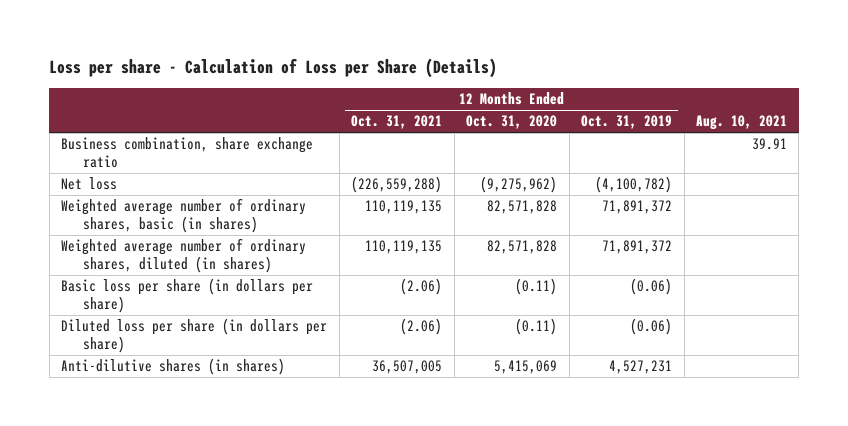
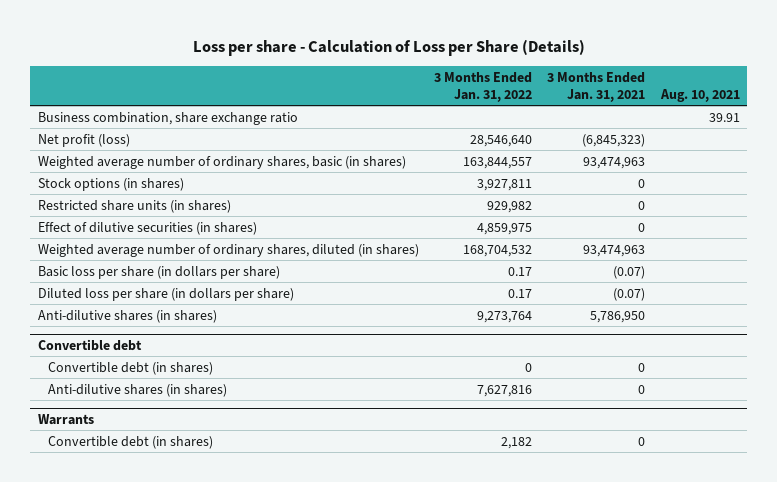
- | 12 Months Ended Oct. 31, 2021 | 12 Months Ended Oct. 31, 2020 | 12 Months Ended Oct. 31, 2019 | Aug. 10, 2021
+ | 3 Months Ended Jan. 31, 2022 | 3 Months Ended Jan. 31, 2021 | Aug. 10, 2021
- Net loss | (226,559,288) | (9,275,962) | (4,100,782) |
+ Net profit (loss) | 28,546,640 | (6,845,323) |
+ Stock options (in shares) | 3,927,811 | 0 |
+ Restricted share units (in shares) | 929,982 | 0 |
+ Effect of dilutive securities (in shares) | 4,859,975 | 0 |
+ Convertible debt
+ Convertible debt (in shares) | 0 | 0 |
+ Anti-dilutive shares (in shares) | 7,627,816 | 0 |
+ Warrants
+ Convertible debt (in shares) | 2,182 | 0 |

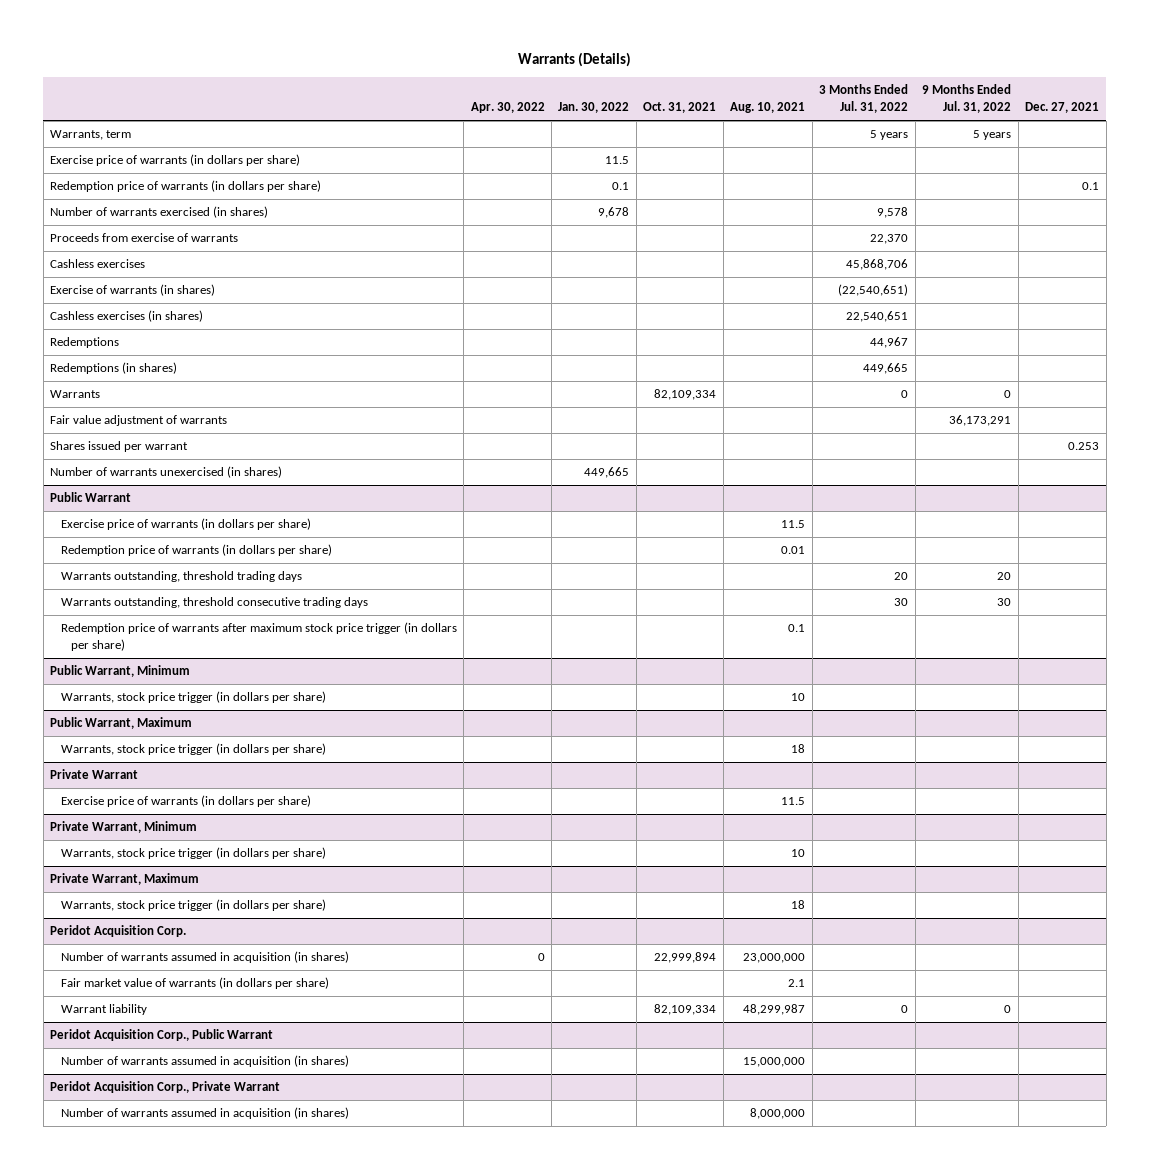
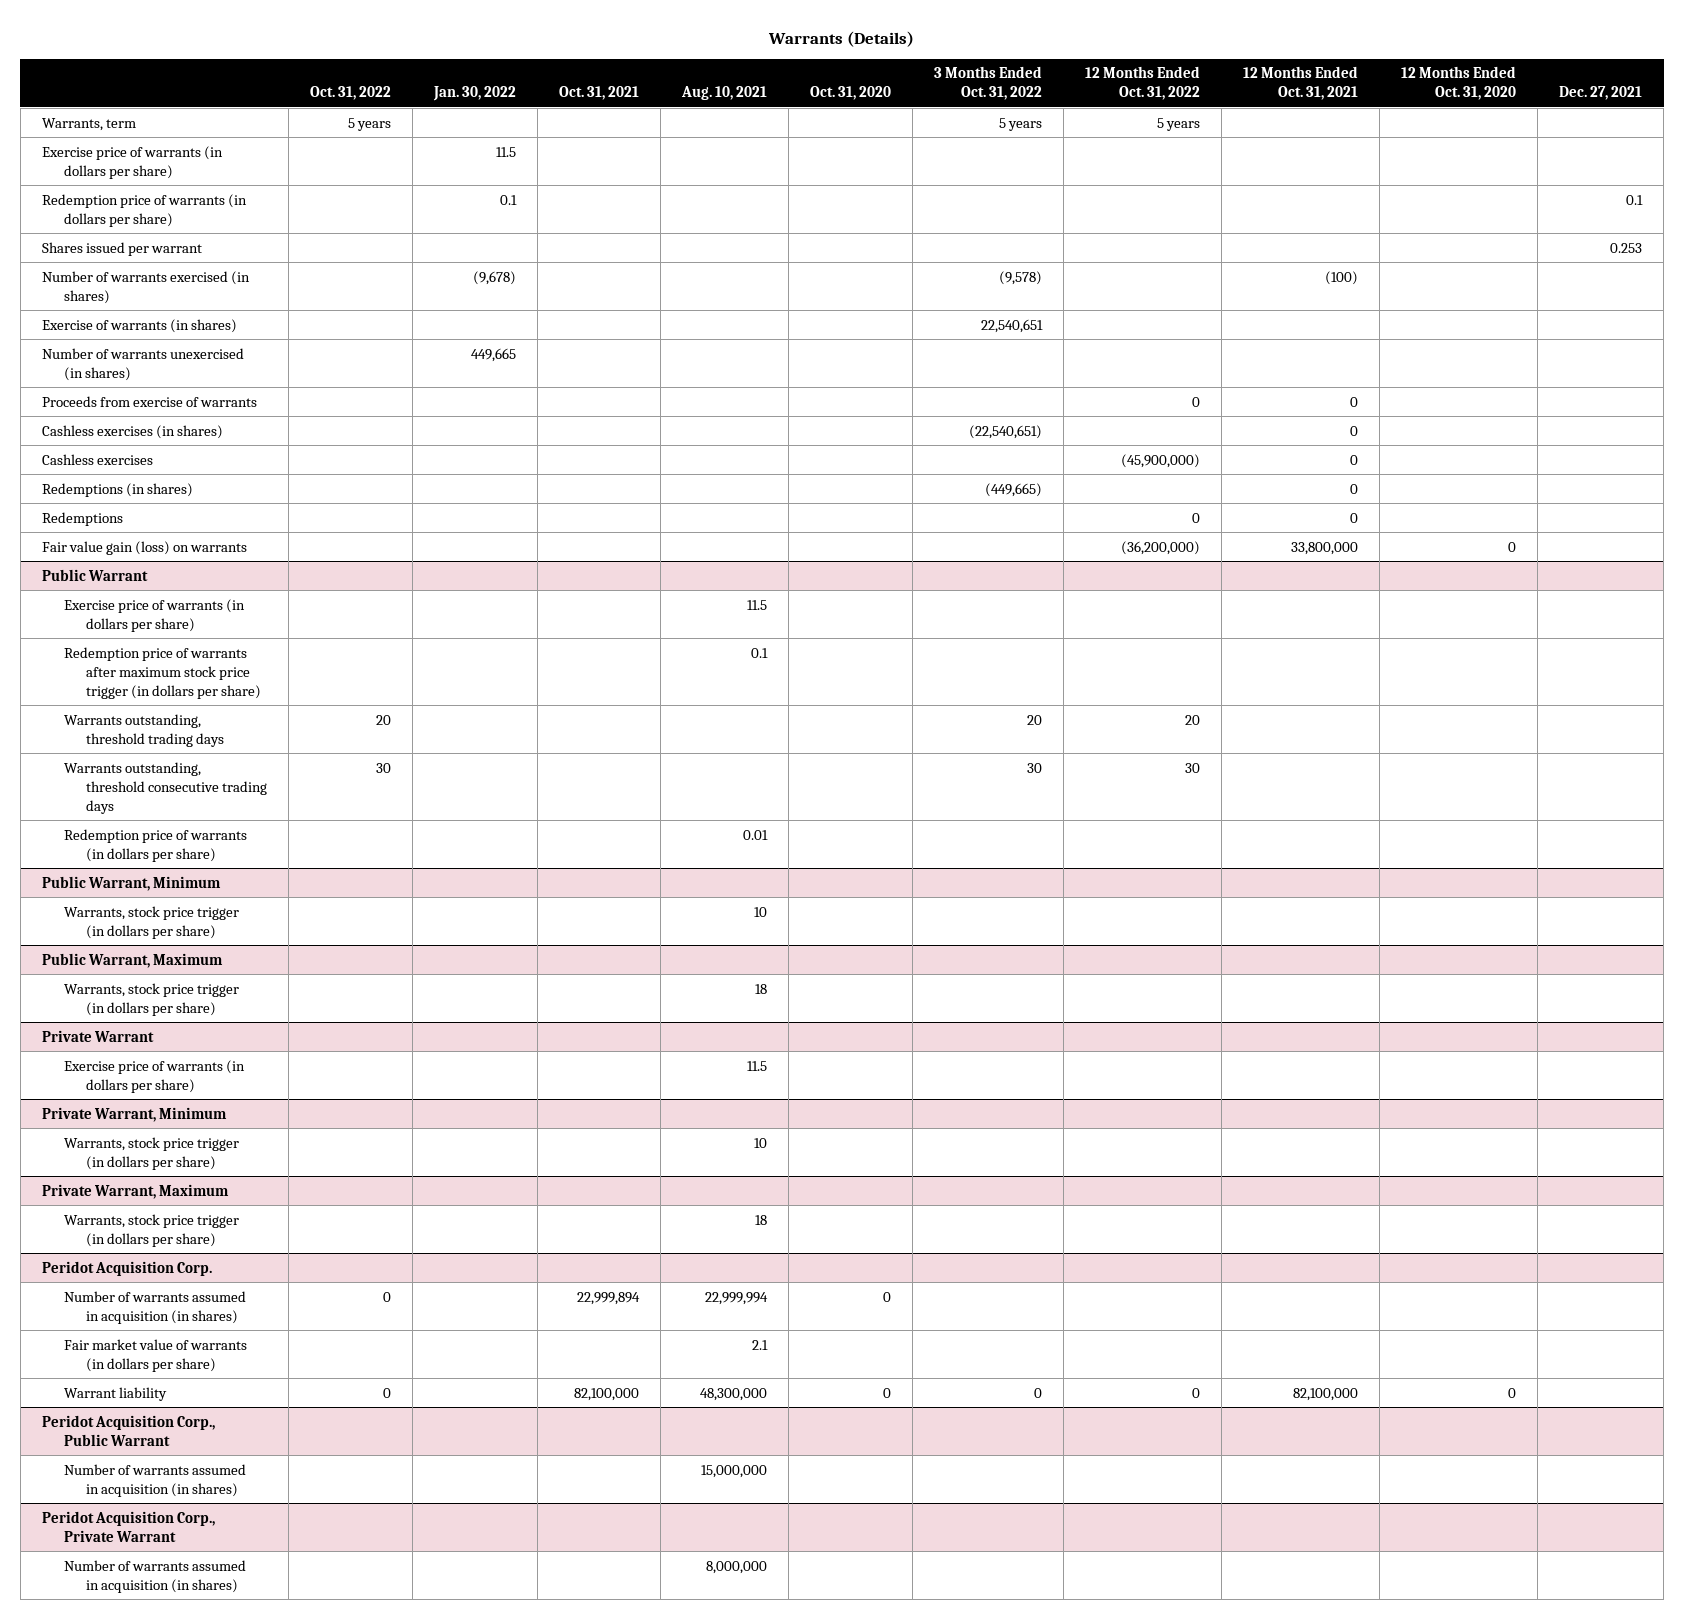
- | Apr. 30, 2022 | Jan. 30, 2022 | Oct. 31, 2021 | Aug. 10, 2021 | 3 Months Ended Jul. 31, 2022 | 9 Months Ended Jul. 31, 2022 | Dec. 27, 2021
+ | Oct. 31, 2022 | Jan. 30, 2022 | Oct. 31, 2021 | Aug. 10, 2021 | Oct. 31, 2020 | 3 Months Ended Oct. 31, 2022 | 12 Months Ended Oct. 31, 2022 | 12 Months Ended Oct. 31, 2021 | 12 Months Ended Oct. 31, 2020 | Dec. 27, 2021
- Number of warrants exercised (in shares) | | 9,678 | | | 9,578 | |
moved up: Shares issued per warrant | | | | | | | | | | 0.253
+ Number of warrants exercised (in shares) | | (9,678) | | | | (9,578) | | (100) | |
moved up: Number of warrants unexercised (in shares) | | 449,665 | | | | | | | |
moved down: Proceeds from exercise of warrants | | | | | | | 0 | 0 | |
moved down: Cashless exercises | | | | | | | (45,900,000) | 0 | |
- Warrants | | | 82,109,334 | | 0 | 0 |
- Fair value adjustment of warrants | | | | | | 36,173,291 |
moved down: Redemptions | | | | | | | 0 | 0 | |
+ Fair value gain (loss) on warrants | | | | | | | (36,200,000) | 33,800,000 | 0 |
@ Public Warrant
moved up: Redemption price of warrants after maximum stock price trigger (in dollars per share) | | | | 0.1 | | | | | |
moved down: Redemption price of warrants (in dollars per share) | | | | 0.01 | | | | | |
@ Peridot Acquisition Corp.
- Number of warrants assumed in acquisition (in shares) | 0 | | 22,999,894 | 23,000,000 | | |
+ Number of warrants assumed in acquisition (in shares) | 0 | | 22,999,894 | 22,999,994 | 0 | | | | |
- Warrant liability | | | 82,109,334 | 48,299,987 | 0 | 0 |
+ Warrant liability | 0 | | 82,100,000 | 48,300,000 | 0 | 0 | 0 | 82,100,000 | 0 |

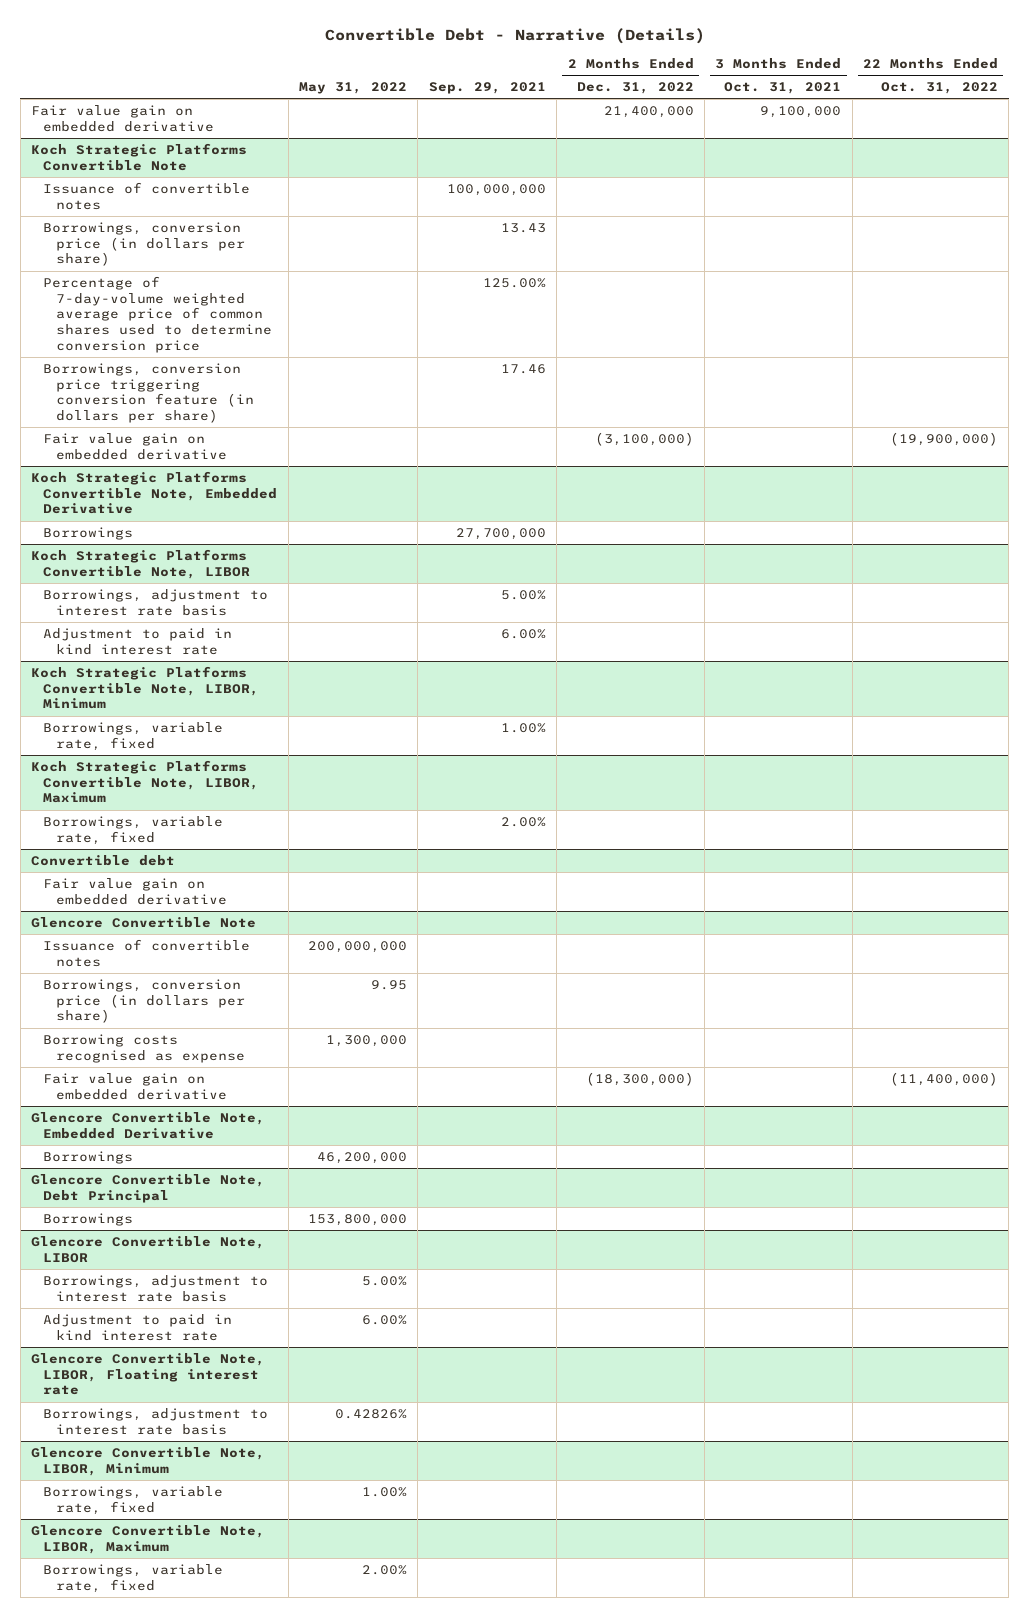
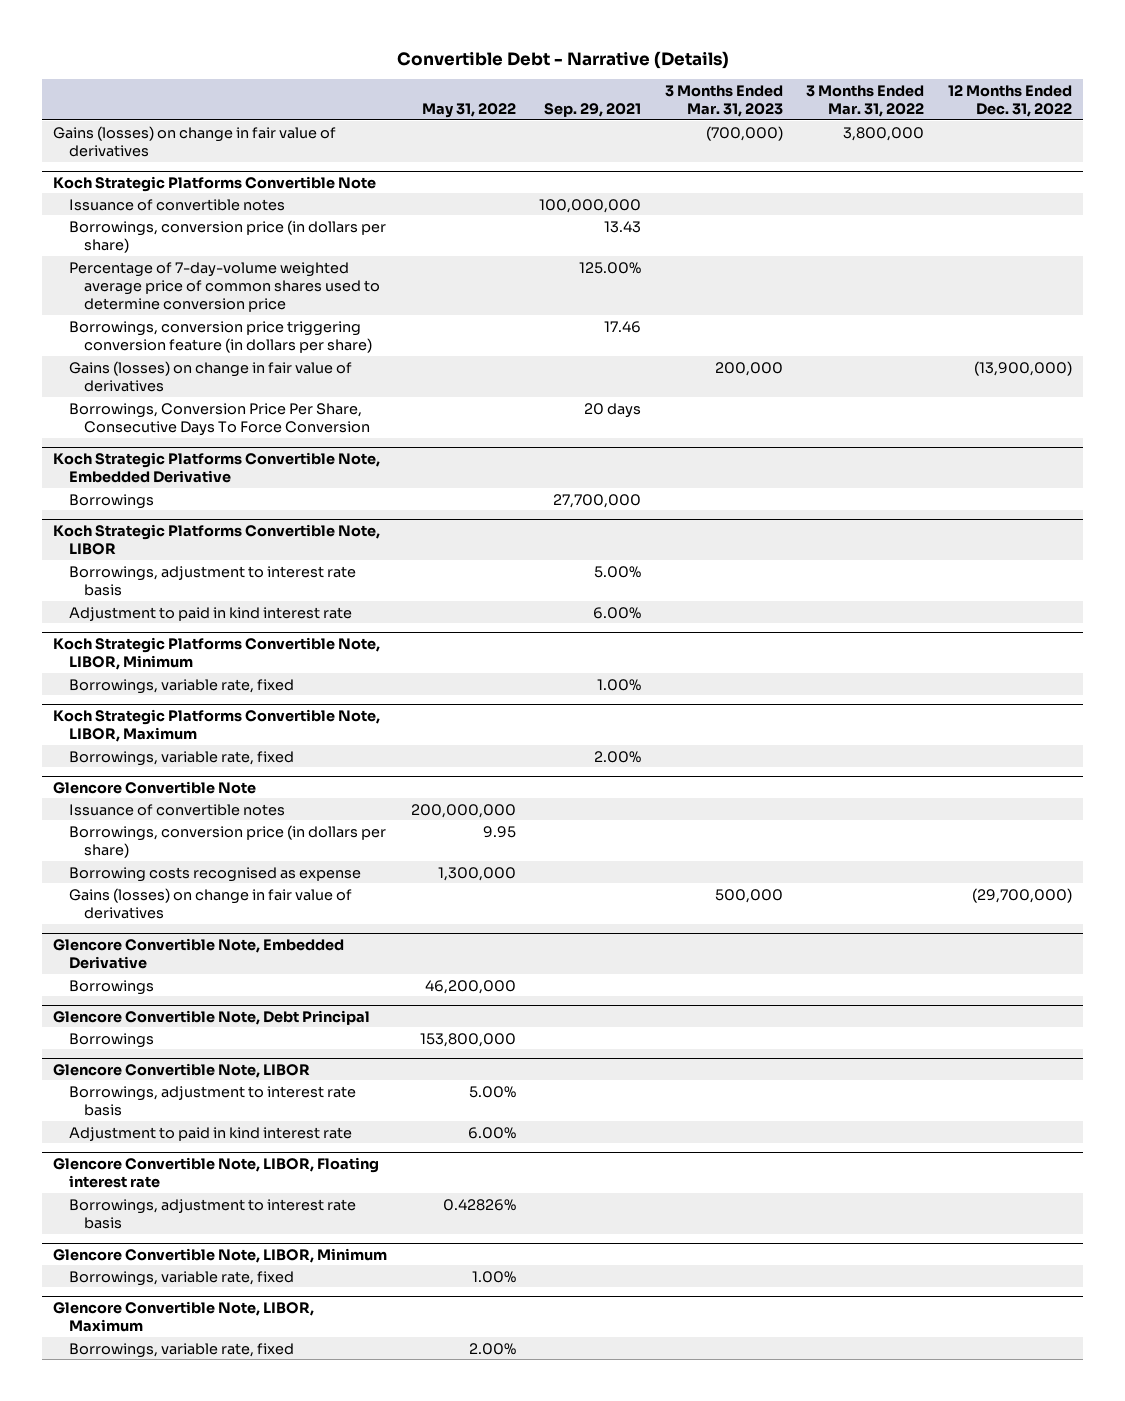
- | May 31, 2022 | Sep. 29, 2021 | 2 Months Ended Dec. 31, 2022 | 3 Months Ended Oct. 31, 2021 | 22 Months Ended Oct. 31, 2022
+ | May 31, 2022 | Sep. 29, 2021 | 3 Months Ended Mar. 31, 2023 | 3 Months Ended Mar. 31, 2022 | 12 Months Ended Dec. 31, 2022
- Fair value gain on embedded derivative | | | 21,400,000 | 9,100,000 |
+ Gains (losses) on change in fair value of derivatives | | | (700,000) | 3,800,000 |
@ Koch Strategic Platforms Convertible Note
- Fair value gain on embedded derivative | | | (3,100,000) | | (19,900,000)
+ Gains (losses) on change in fair value of derivatives | | | 200,000 | | (13,900,000)
+ Borrowings, Conversion Price Per Share, Consecutive Days To Force Conversion | | 20 days | | |
- Convertible debt
- Fair value gain on embedded derivative
@ Glencore Convertible Note
- Fair value gain on embedded derivative | | | (18,300,000) | | (11,400,000)
+ Gains (losses) on change in fair value of derivatives | | | 500,000 | | (29,700,000)

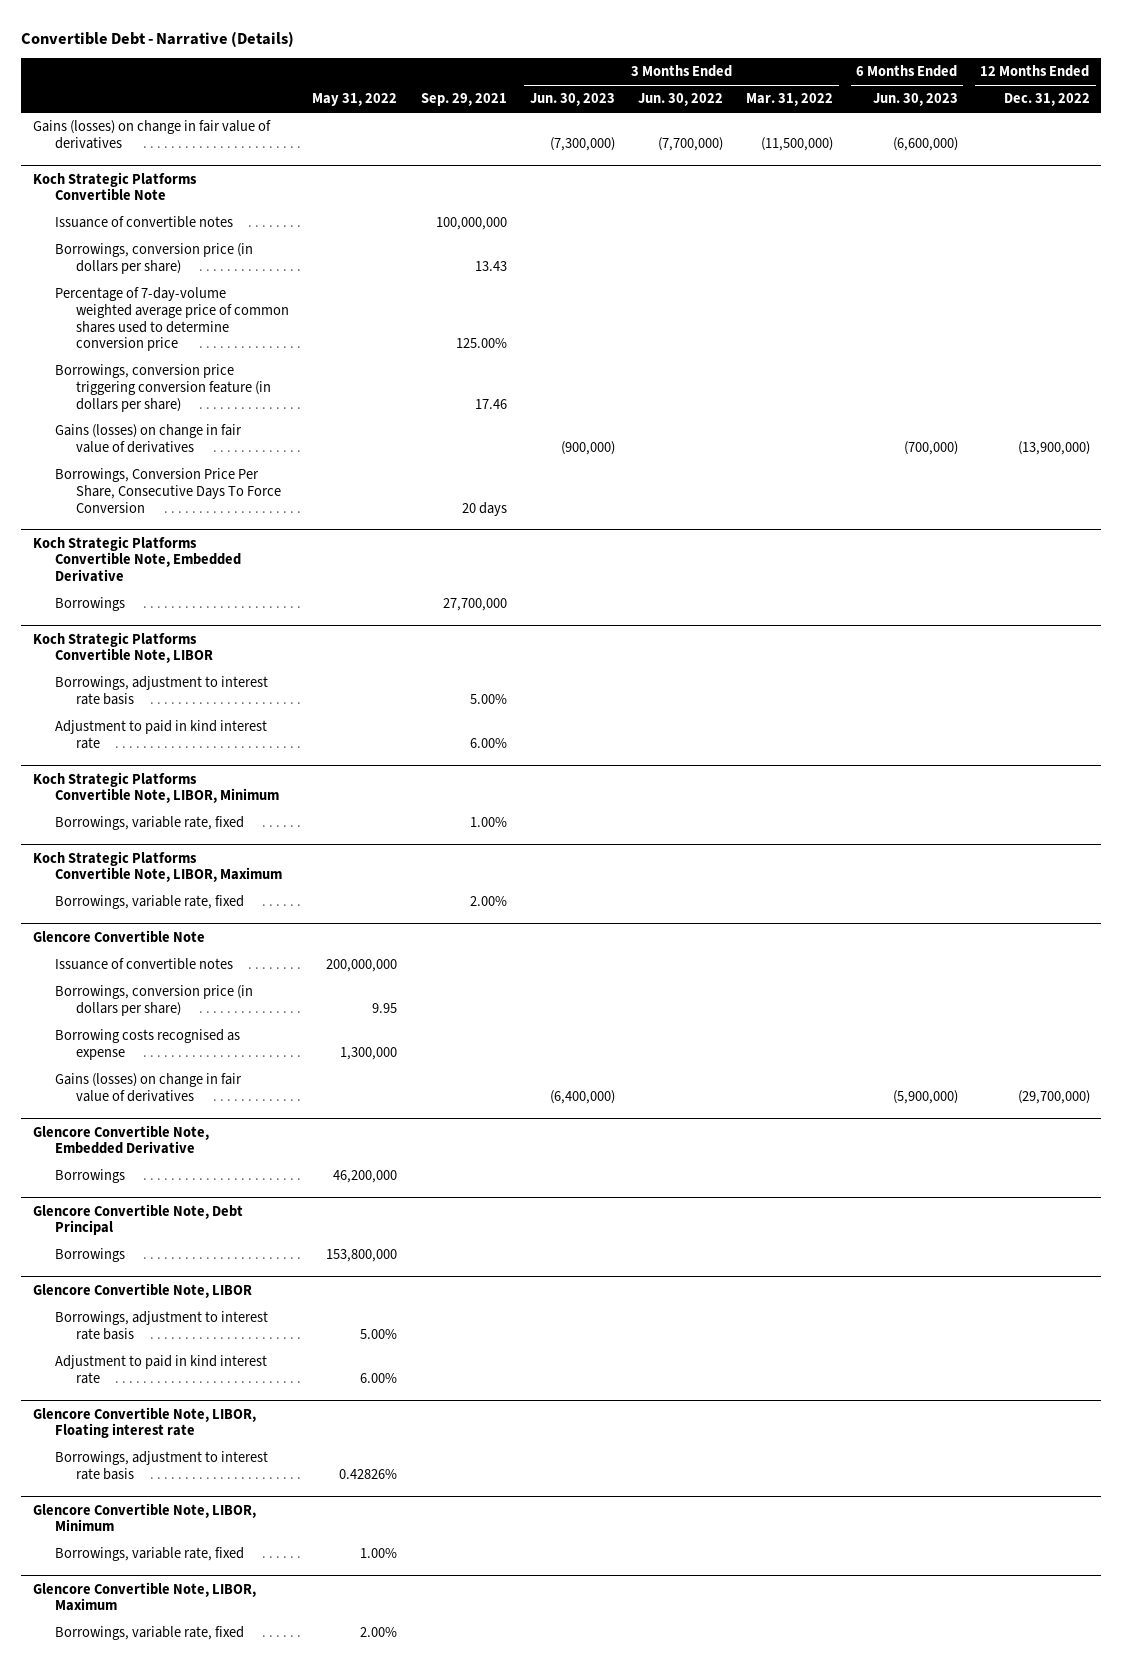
- | May 31, 2022 | Sep. 29, 2021 | 3 Months Ended Mar. 31, 2023 | 3 Months Ended Mar. 31, 2022 | 12 Months Ended Dec. 31, 2022
+ | May 31, 2022 | Sep. 29, 2021 | 3 Months Ended Jun. 30, 2023 | 3 Months Ended Jun. 30, 2022 | 3 Months Ended Mar. 31, 2022 | 6 Months Ended Jun. 30, 2023 | 12 Months Ended Dec. 31, 2022
- Gains (losses) on change in fair value of derivatives | | | (700,000) | 3,800,000 |
+ Gains (losses) on change in fair value of derivatives | | | (7,300,000) | (7,700,000) | (11,500,000) | (6,600,000) |

